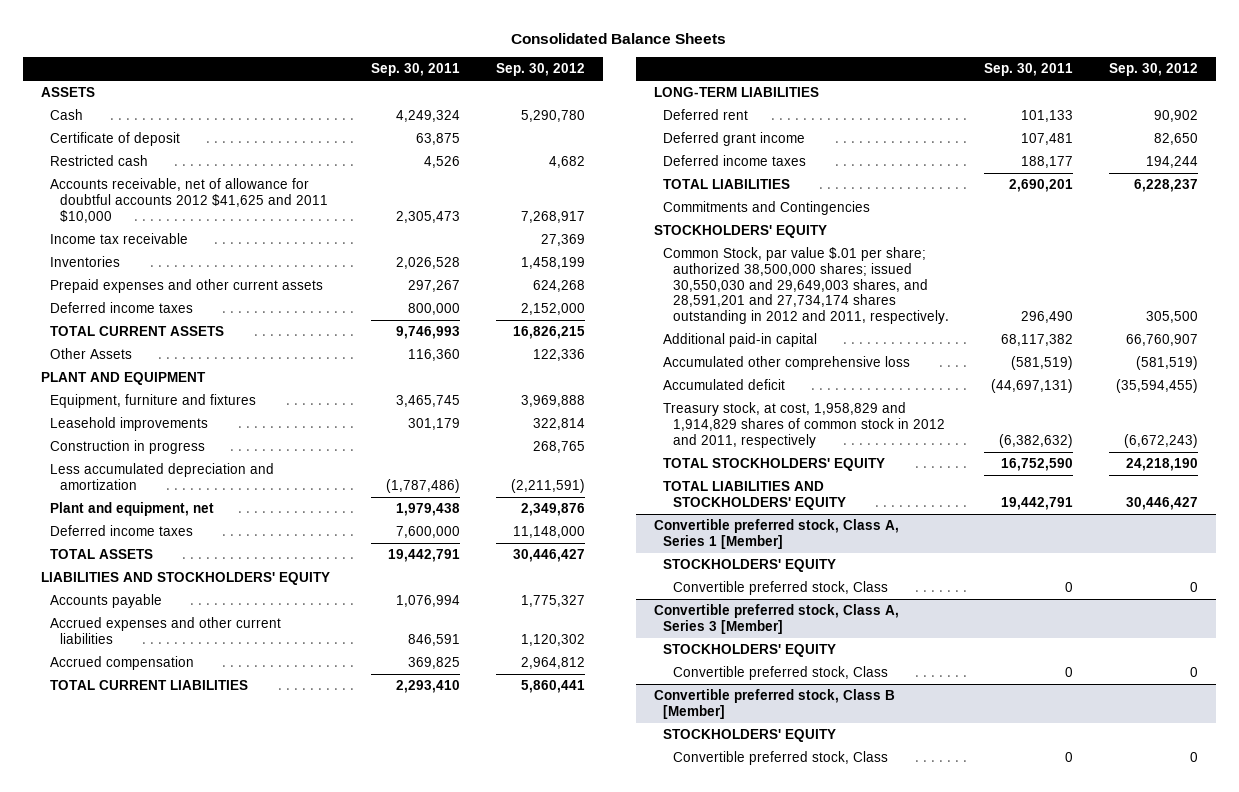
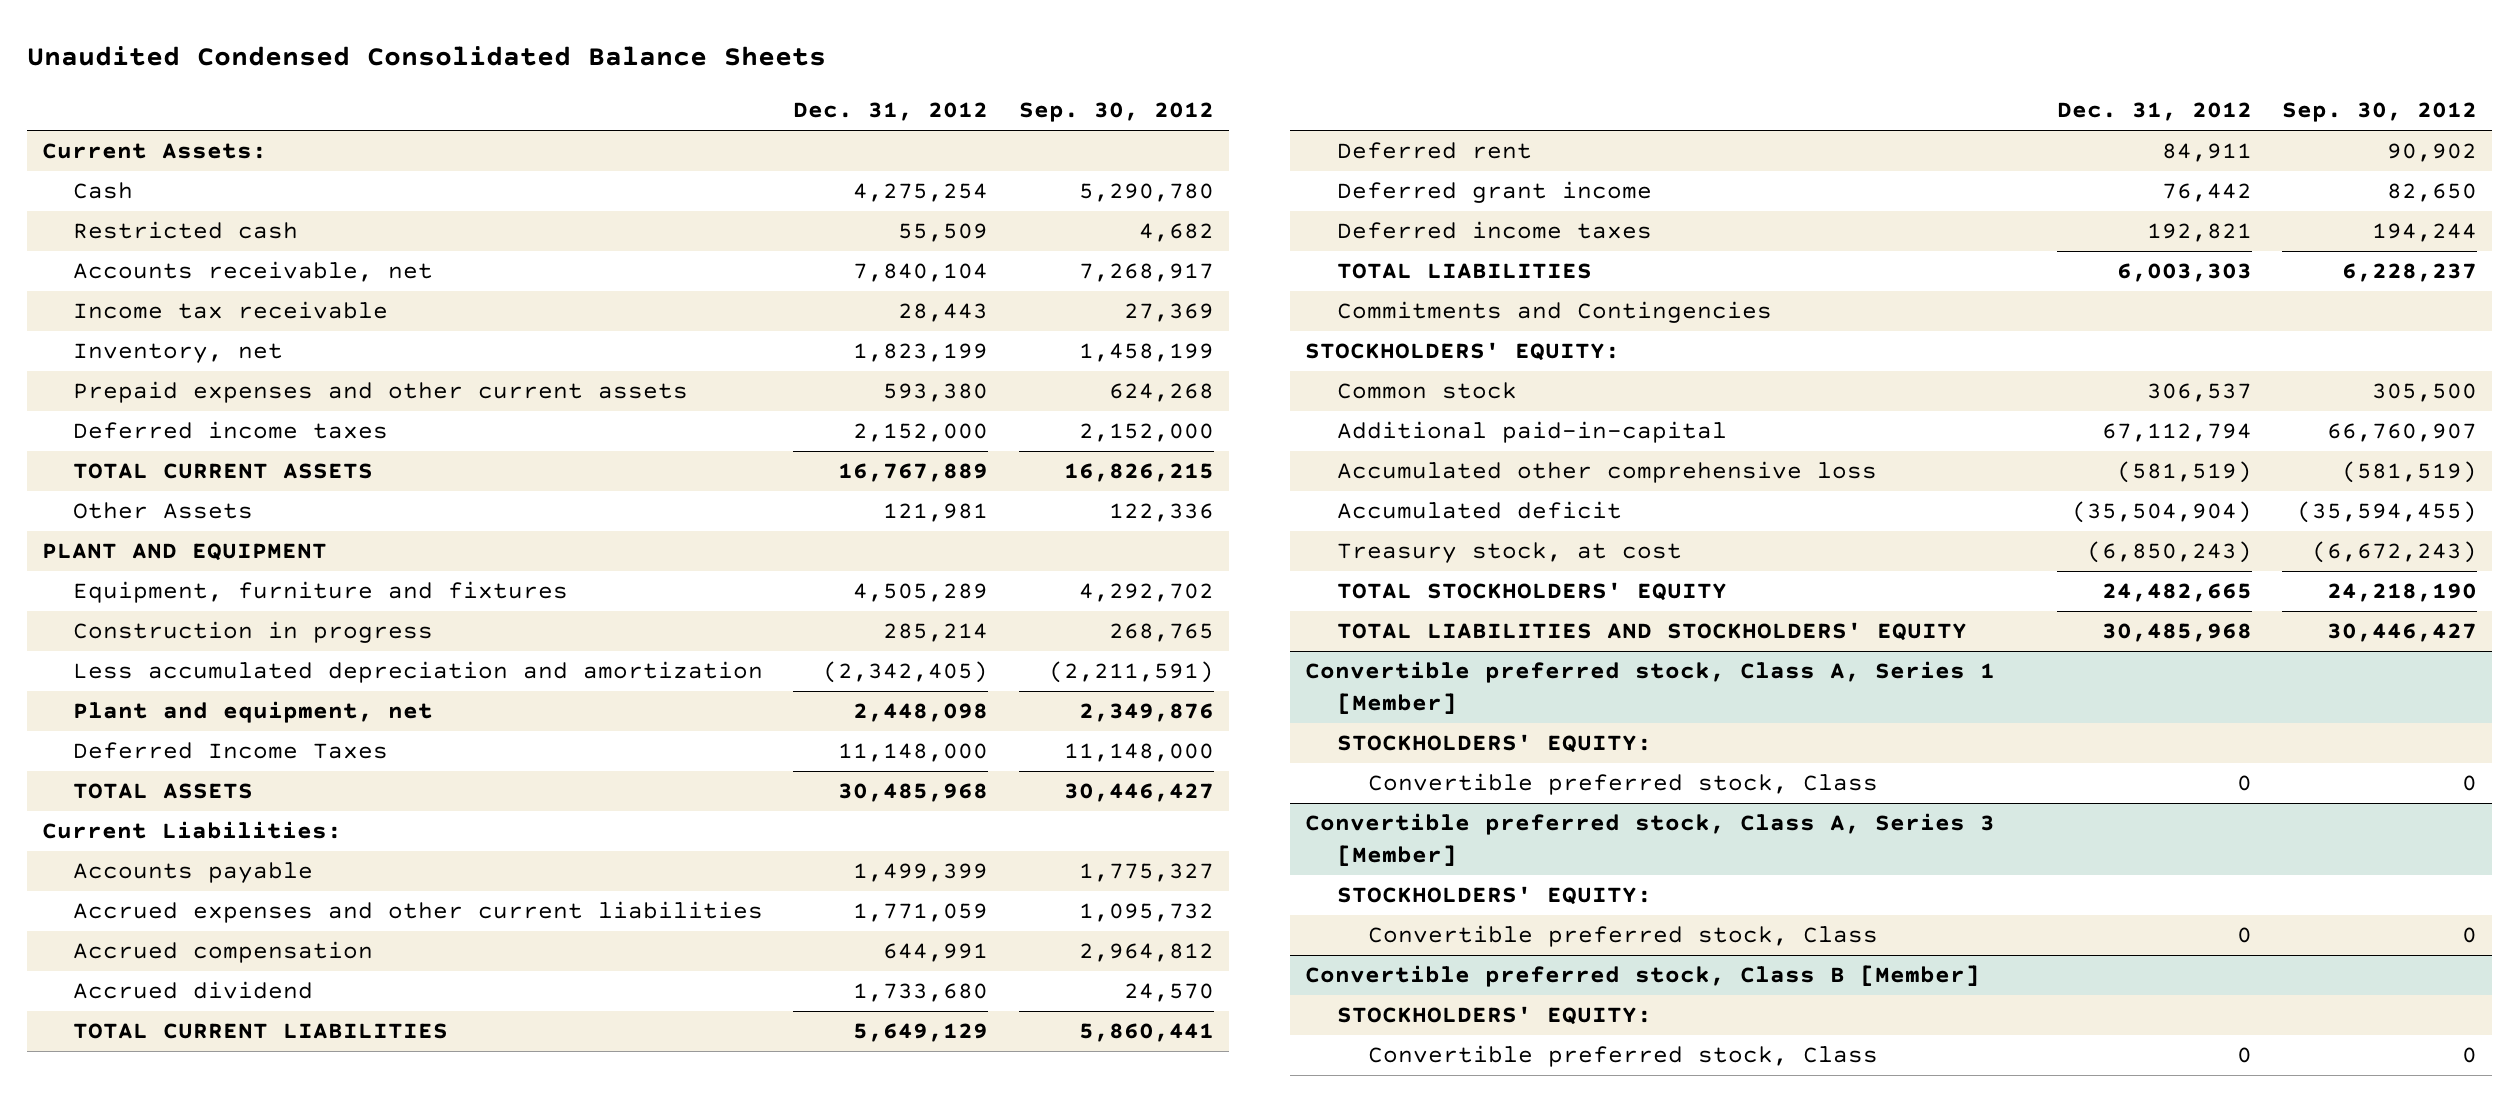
- Consolidated Balance Sheets
+ Unaudited Condensed Consolidated Balance Sheets
- | Sep. 30, 2011 | Sep. 30, 2012
+ | Dec. 31, 2012 | Sep. 30, 2012
- ASSETS
+ Current Assets:
- Certificate of deposit | 63,875 |
- Accounts receivable, net of allowance for doubtful accounts 2012 $41,625 and 2011 $10,000 | 2,305,473 | 7,268,917
+ Accounts receivable, net | 7,840,104 | 7,268,917
- Inventories | 2,026,528 | 1,458,199
+ Inventory, net | 1,823,199 | 1,458,199
- Equipment, furniture and fixtures | 3,465,745 | 3,969,888
- Leasehold improvements | 301,179 | 322,814
+ Equipment, furniture and fixtures | 4,505,289 | 4,292,702
- Deferred income taxes | 7,600,000 | 11,148,000
+ Deferred Income Taxes | 11,148,000 | 11,148,000
- LIABILITIES AND STOCKHOLDERS' EQUITY
+ Current Liabilities:
- Accrued expenses and other current liabilities | 846,591 | 1,120,302
+ Accrued expenses and other current liabilities | 1,771,059 | 1,095,732
+ Accrued dividend | 1,733,680 | 24,570
- LONG-TERM LIABILITIES
- STOCKHOLDERS' EQUITY
- Common Stock, par value $.01 per share; authorized 38,500,000 shares; issued 30,550,030 and 29,649,003 shares, and 28,591,201 and 27,734,174 shares outstanding in 2012 and 2011, respectively. | 296,490 | 305,500
- Additional paid-in capital | 68,117,382 | 66,760,907
+ STOCKHOLDERS' EQUITY:
+ Common stock | 306,537 | 305,500
+ Additional paid-in-capital | 67,112,794 | 66,760,907
- Treasury stock, at cost, 1,958,829 and 1,914,829 shares of common stock in 2012 and 2011, respectively | (6,382,632) | (6,672,243)
+ Treasury stock, at cost | (6,850,243) | (6,672,243)
@ Convertible preferred stock, Class A, Series 1 [Member]
- STOCKHOLDERS' EQUITY
+ STOCKHOLDERS' EQUITY:
@ Convertible preferred stock, Class A, Series 3 [Member]
- STOCKHOLDERS' EQUITY
+ STOCKHOLDERS' EQUITY:
@ Convertible preferred stock, Class B [Member]
- STOCKHOLDERS' EQUITY
+ STOCKHOLDERS' EQUITY:

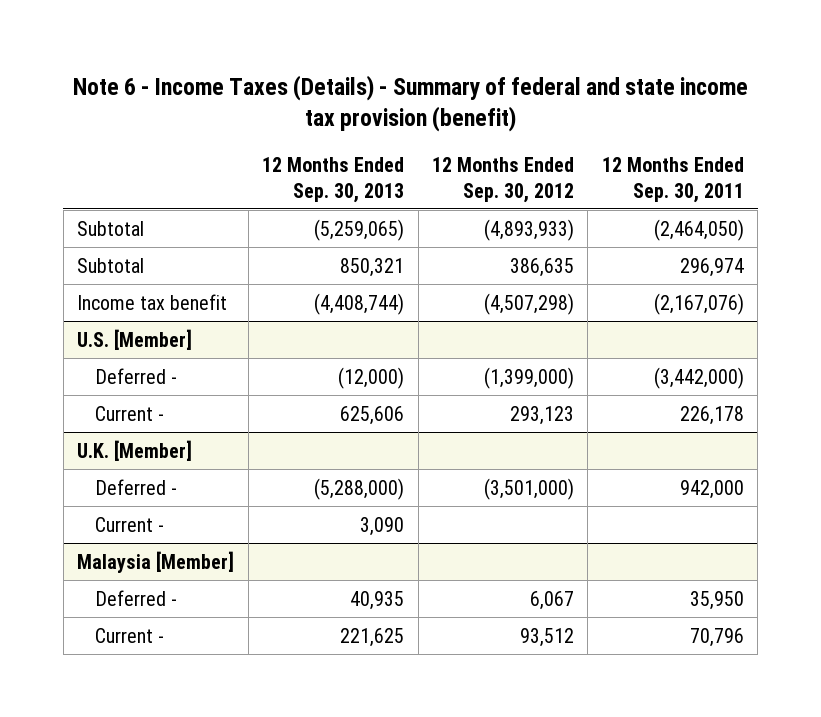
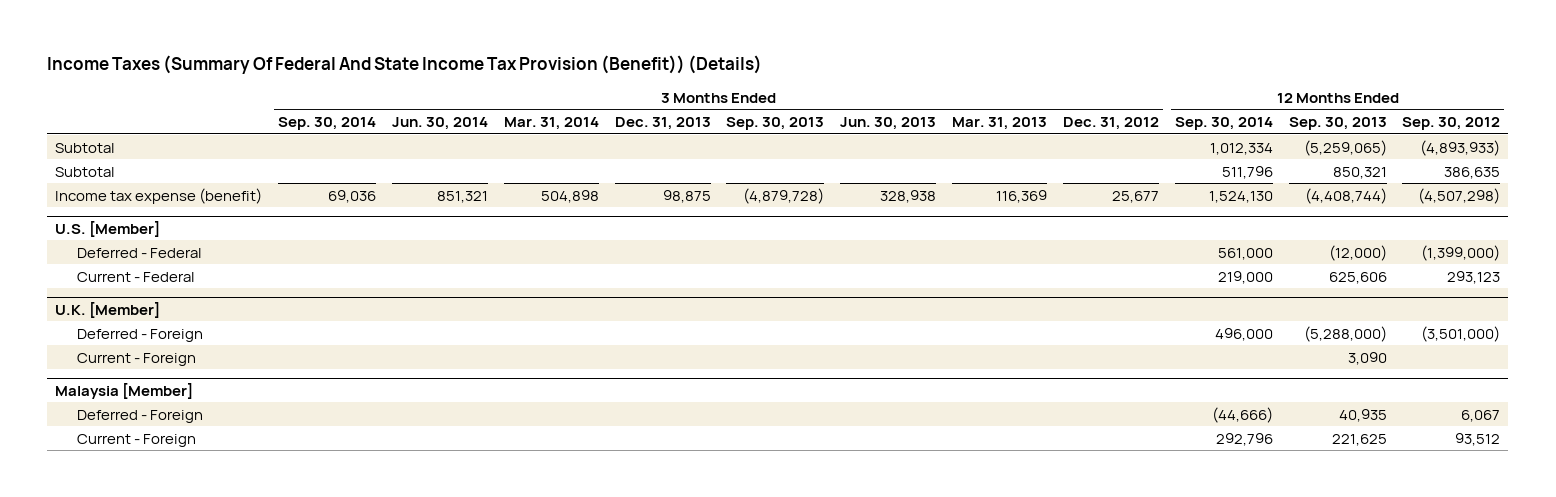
- Note 6 - Income Taxes (Details) - Summary of federal and state income tax provision (benefit)
+ Income Taxes (Summary Of Federal And State Income Tax Provision (Benefit)) (Details)
- | 12 Months Ended Sep. 30, 2013 | 12 Months Ended Sep. 30, 2012 | 12 Months Ended Sep. 30, 2011
+ | 3 Months Ended Sep. 30, 2014 | 3 Months Ended Jun. 30, 2014 | 3 Months Ended Mar. 31, 2014 | 3 Months Ended Dec. 31, 2013 | 3 Months Ended Sep. 30, 2013 | 3 Months Ended Jun. 30, 2013 | 3 Months Ended Mar. 31, 2013 | 3 Months Ended Dec. 31, 2012 | 12 Months Ended Sep. 30, 2014 | 12 Months Ended Sep. 30, 2013 | 12 Months Ended Sep. 30, 2012
- Income tax benefit | (4,408,744) | (4,507,298) | (2,167,076)
+ Income tax expense (benefit) | 69,036 | 851,321 | 504,898 | 98,875 | (4,879,728) | 328,938 | 116,369 | 25,677 | 1,524,130 | (4,408,744) | (4,507,298)
@ U.S. [Member]
- Deferred - | (12,000) | (1,399,000) | (3,442,000)
- Current - | 625,606 | 293,123 | 226,178
+ Deferred - Federal | | | | | | | | | 561,000 | (12,000) | (1,399,000)
+ Current - Federal | | | | | | | | | 219,000 | 625,606 | 293,123
@ U.K. [Member]
- Deferred - | (5,288,000) | (3,501,000) | 942,000
- Current - | 3,090 | |
+ Deferred - Foreign | | | | | | | | | 496,000 | (5,288,000) | (3,501,000)
+ Current - Foreign | | | | | | | | | | 3,090 |
@ Malaysia [Member]
- Deferred - | 40,935 | 6,067 | 35,950
- Current - | 221,625 | 93,512 | 70,796
+ Deferred - Foreign | | | | | | | | | (44,666) | 40,935 | 6,067
+ Current - Foreign | | | | | | | | | 292,796 | 221,625 | 93,512

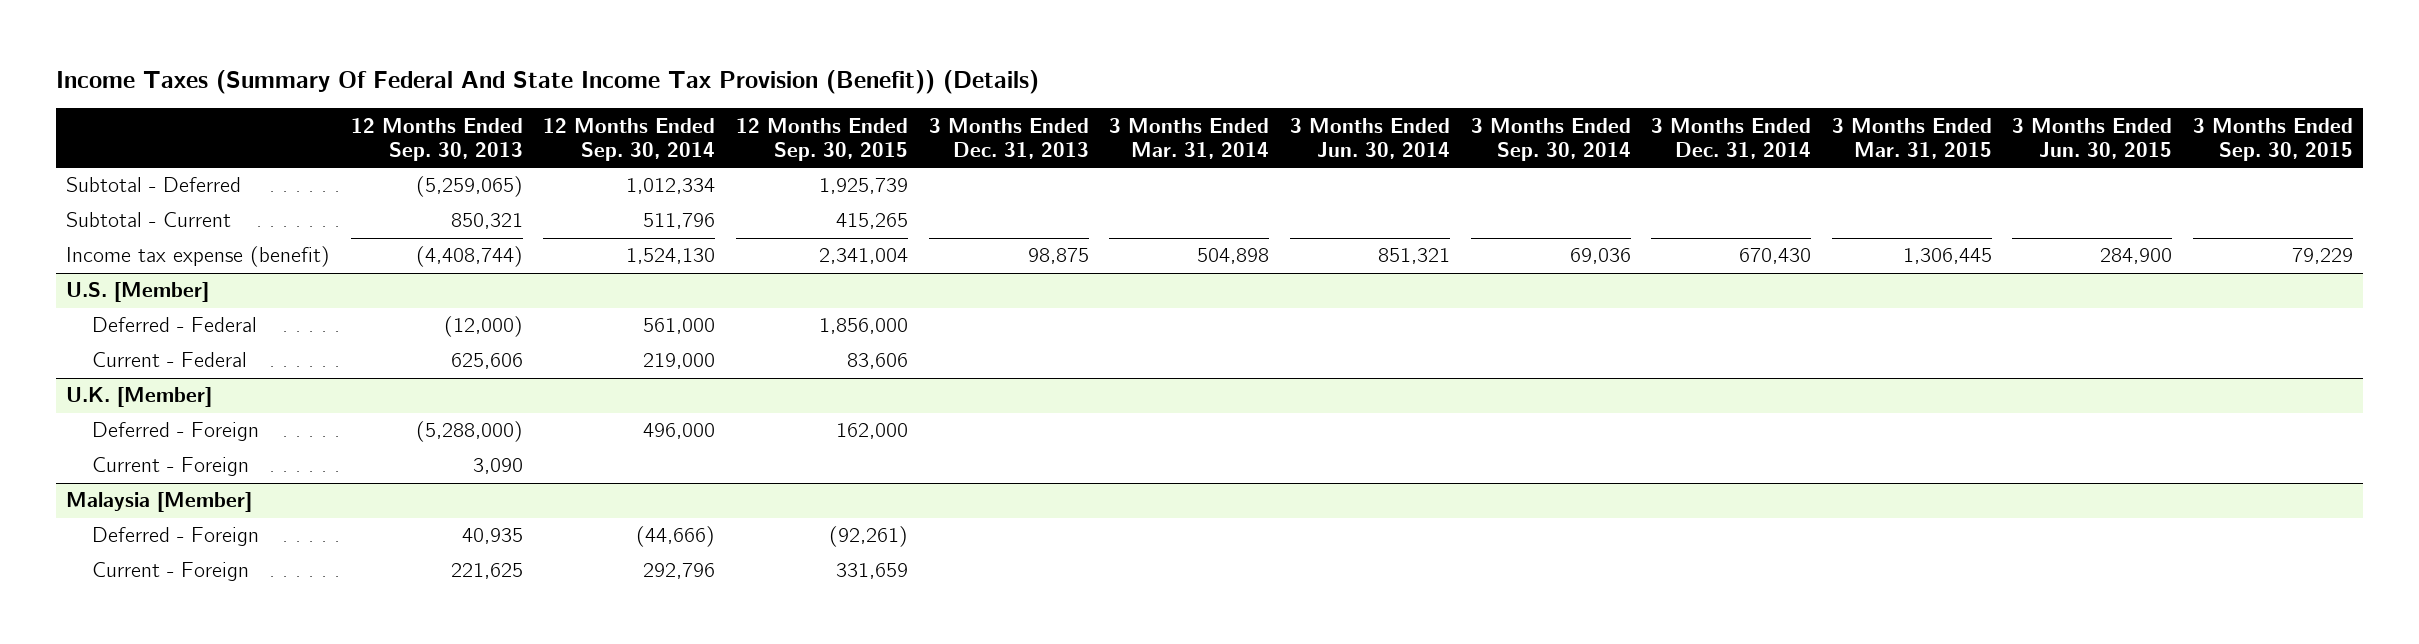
- | 3 Months Ended Sep. 30, 2014 | 3 Months Ended Jun. 30, 2014 | 3 Months Ended Mar. 31, 2014 | 3 Months Ended Dec. 31, 2013 | 3 Months Ended Sep. 30, 2013 | 3 Months Ended Jun. 30, 2013 | 3 Months Ended Mar. 31, 2013 | 3 Months Ended Dec. 31, 2012 | 12 Months Ended Sep. 30, 2014 | 12 Months Ended Sep. 30, 2013 | 12 Months Ended Sep. 30, 2012
+ | 12 Months Ended Sep. 30, 2013 | 12 Months Ended Sep. 30, 2014 | 12 Months Ended Sep. 30, 2015 | 3 Months Ended Dec. 31, 2013 | 3 Months Ended Mar. 31, 2014 | 3 Months Ended Jun. 30, 2014 | 3 Months Ended Sep. 30, 2014 | 3 Months Ended Dec. 31, 2014 | 3 Months Ended Mar. 31, 2015 | 3 Months Ended Jun. 30, 2015 | 3 Months Ended Sep. 30, 2015
- Subtotal | | | | | | | | | 1,012,334 | (5,259,065) | (4,893,933)
- Subtotal | | | | | | | | | 511,796 | 850,321 | 386,635
+ Subtotal - Deferred | (5,259,065) | 1,012,334 | 1,925,739 | | | | | | | |
+ Subtotal - Current | 850,321 | 511,796 | 415,265 | | | | | | | |

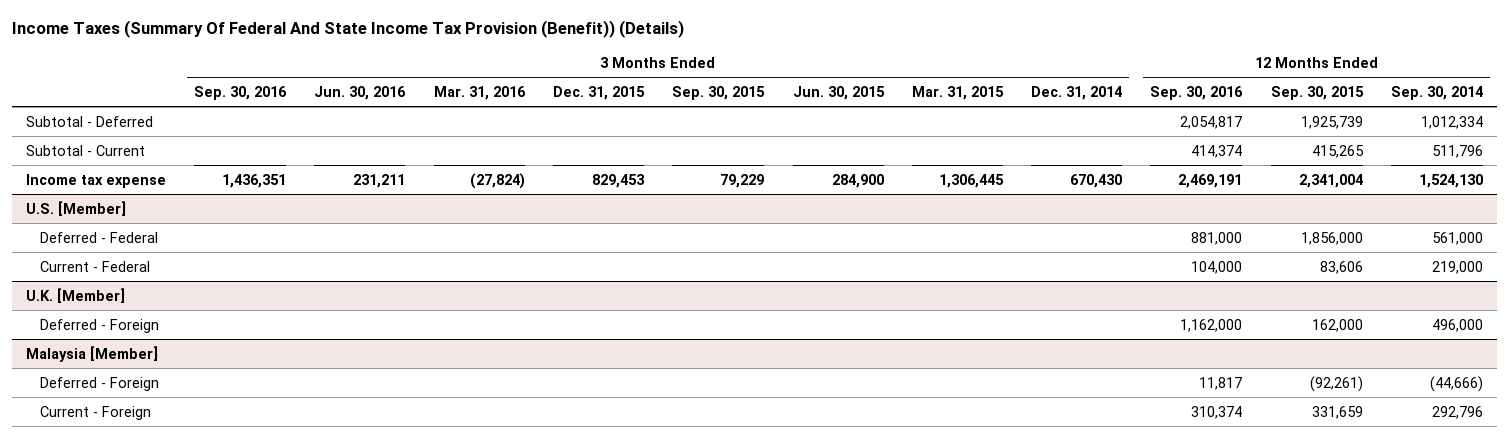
- | 12 Months Ended Sep. 30, 2013 | 12 Months Ended Sep. 30, 2014 | 12 Months Ended Sep. 30, 2015 | 3 Months Ended Dec. 31, 2013 | 3 Months Ended Mar. 31, 2014 | 3 Months Ended Jun. 30, 2014 | 3 Months Ended Sep. 30, 2014 | 3 Months Ended Dec. 31, 2014 | 3 Months Ended Mar. 31, 2015 | 3 Months Ended Jun. 30, 2015 | 3 Months Ended Sep. 30, 2015
+ | 3 Months Ended Sep. 30, 2016 | 3 Months Ended Jun. 30, 2016 | 3 Months Ended Mar. 31, 2016 | 3 Months Ended Dec. 31, 2015 | 3 Months Ended Sep. 30, 2015 | 3 Months Ended Jun. 30, 2015 | 3 Months Ended Mar. 31, 2015 | 3 Months Ended Dec. 31, 2014 | 12 Months Ended Sep. 30, 2016 | 12 Months Ended Sep. 30, 2015 | 12 Months Ended Sep. 30, 2014
- Income tax expense (benefit) | (4,408,744) | 1,524,130 | 2,341,004 | 98,875 | 504,898 | 851,321 | 69,036 | 670,430 | 1,306,445 | 284,900 | 79,229
+ Income tax expense | 1,436,351 | 231,211 | (27,824) | 829,453 | 79,229 | 284,900 | 1,306,445 | 670,430 | 2,469,191 | 2,341,004 | 1,524,130
@ U.K. [Member]
- Current - Foreign | 3,090 | | | | | | | | | |

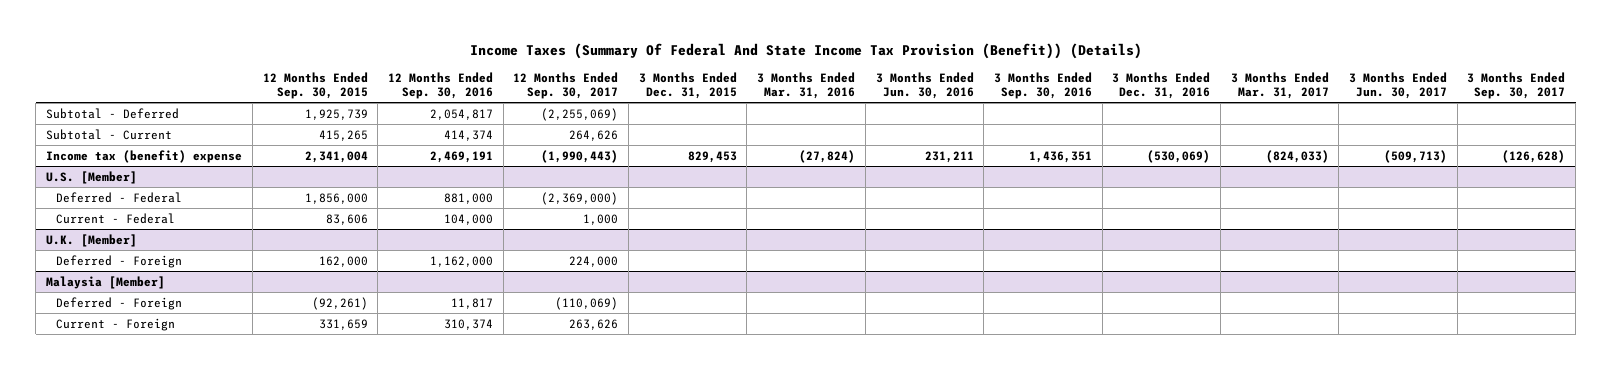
- | 3 Months Ended Sep. 30, 2016 | 3 Months Ended Jun. 30, 2016 | 3 Months Ended Mar. 31, 2016 | 3 Months Ended Dec. 31, 2015 | 3 Months Ended Sep. 30, 2015 | 3 Months Ended Jun. 30, 2015 | 3 Months Ended Mar. 31, 2015 | 3 Months Ended Dec. 31, 2014 | 12 Months Ended Sep. 30, 2016 | 12 Months Ended Sep. 30, 2015 | 12 Months Ended Sep. 30, 2014
+ | 12 Months Ended Sep. 30, 2015 | 12 Months Ended Sep. 30, 2016 | 12 Months Ended Sep. 30, 2017 | 3 Months Ended Dec. 31, 2015 | 3 Months Ended Mar. 31, 2016 | 3 Months Ended Jun. 30, 2016 | 3 Months Ended Sep. 30, 2016 | 3 Months Ended Dec. 31, 2016 | 3 Months Ended Mar. 31, 2017 | 3 Months Ended Jun. 30, 2017 | 3 Months Ended Sep. 30, 2017
- Income tax expense | 1,436,351 | 231,211 | (27,824) | 829,453 | 79,229 | 284,900 | 1,306,445 | 670,430 | 2,469,191 | 2,341,004 | 1,524,130
+ Income tax (benefit) expense | 2,341,004 | 2,469,191 | (1,990,443) | 829,453 | (27,824) | 231,211 | 1,436,351 | (530,069) | (824,033) | (509,713) | (126,628)

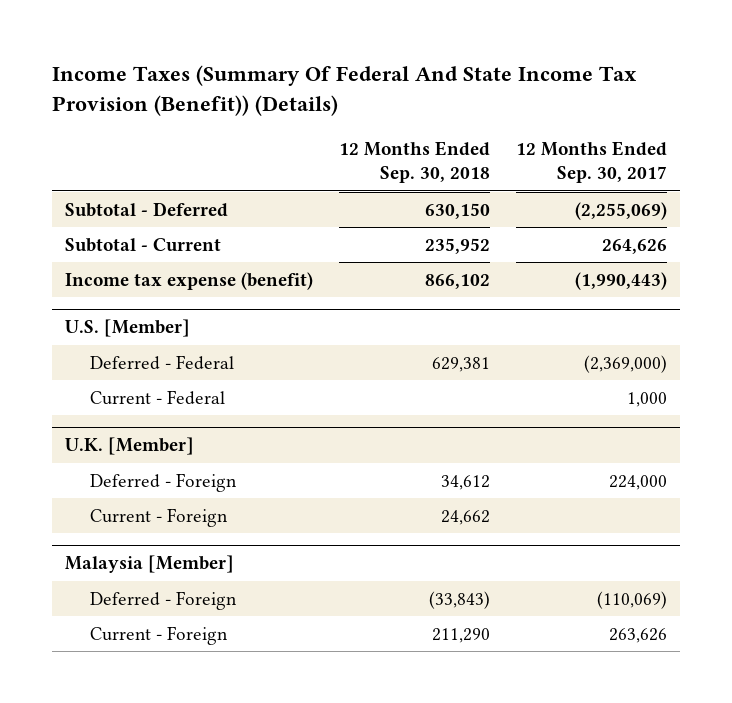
- | 12 Months Ended Sep. 30, 2015 | 12 Months Ended Sep. 30, 2016 | 12 Months Ended Sep. 30, 2017 | 3 Months Ended Dec. 31, 2015 | 3 Months Ended Mar. 31, 2016 | 3 Months Ended Jun. 30, 2016 | 3 Months Ended Sep. 30, 2016 | 3 Months Ended Dec. 31, 2016 | 3 Months Ended Mar. 31, 2017 | 3 Months Ended Jun. 30, 2017 | 3 Months Ended Sep. 30, 2017
+ | 12 Months Ended Sep. 30, 2018 | 12 Months Ended Sep. 30, 2017
- Income tax (benefit) expense | 2,341,004 | 2,469,191 | (1,990,443) | 829,453 | (27,824) | 231,211 | 1,436,351 | (530,069) | (824,033) | (509,713) | (126,628)
+ Income tax expense (benefit) | 866,102 | (1,990,443)
@ U.K. [Member]
+ Current - Foreign | 24,662 |

